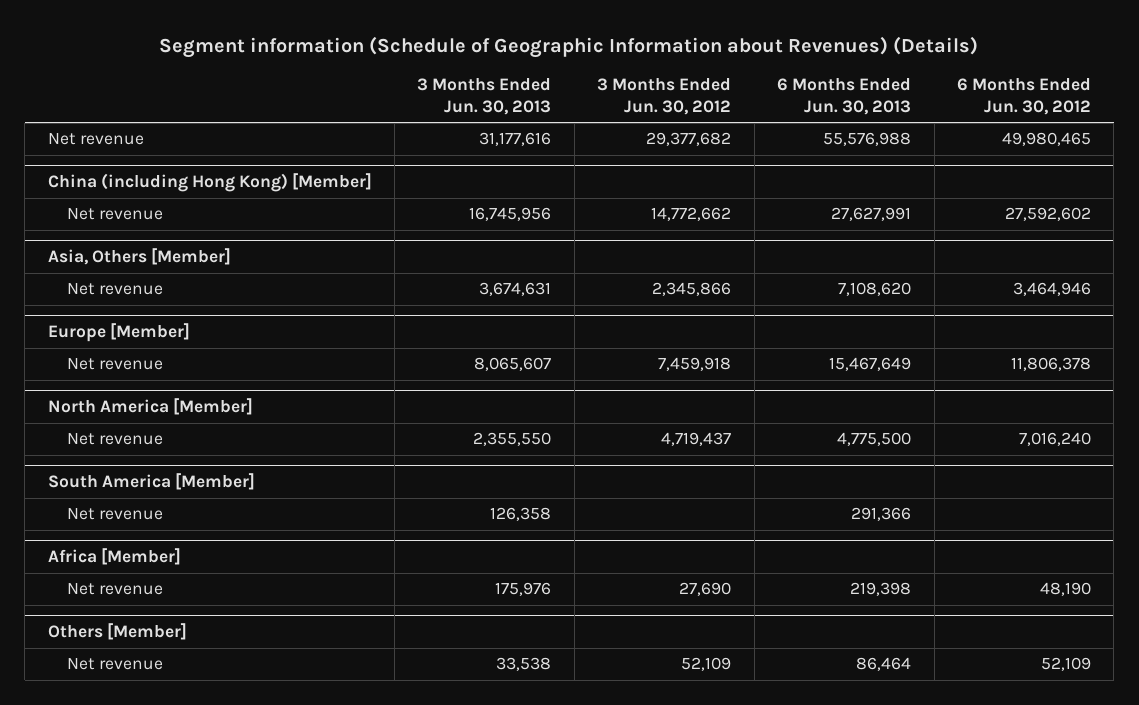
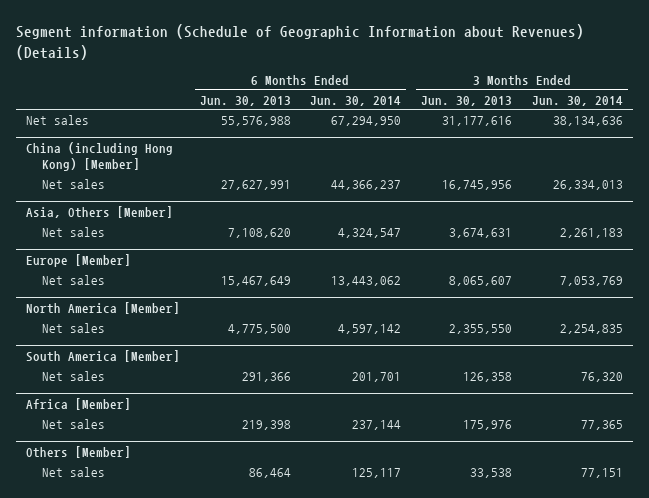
- | 3 Months Ended Jun. 30, 2013 | 3 Months Ended Jun. 30, 2012 | 6 Months Ended Jun. 30, 2013 | 6 Months Ended Jun. 30, 2012
+ | 6 Months Ended Jun. 30, 2013 | 6 Months Ended Jun. 30, 2014 | 3 Months Ended Jun. 30, 2013 | 3 Months Ended Jun. 30, 2014
- Net revenue | 31,177,616 | 29,377,682 | 55,576,988 | 49,980,465
+ Net sales | 55,576,988 | 67,294,950 | 31,177,616 | 38,134,636
@ China (including Hong Kong) [Member]
- Net revenue | 16,745,956 | 14,772,662 | 27,627,991 | 27,592,602
+ Net sales | 27,627,991 | 44,366,237 | 16,745,956 | 26,334,013
@ Asia, Others [Member]
- Net revenue | 3,674,631 | 2,345,866 | 7,108,620 | 3,464,946
+ Net sales | 7,108,620 | 4,324,547 | 3,674,631 | 2,261,183
@ Europe [Member]
- Net revenue | 8,065,607 | 7,459,918 | 15,467,649 | 11,806,378
+ Net sales | 15,467,649 | 13,443,062 | 8,065,607 | 7,053,769
@ North America [Member]
- Net revenue | 2,355,550 | 4,719,437 | 4,775,500 | 7,016,240
+ Net sales | 4,775,500 | 4,597,142 | 2,355,550 | 2,254,835
@ South America [Member]
- Net revenue | 126,358 | | 291,366 |
+ Net sales | 291,366 | 201,701 | 126,358 | 76,320
@ Africa [Member]
- Net revenue | 175,976 | 27,690 | 219,398 | 48,190
+ Net sales | 219,398 | 237,144 | 175,976 | 77,365
@ Others [Member]
- Net revenue | 33,538 | 52,109 | 86,464 | 52,109
+ Net sales | 86,464 | 125,117 | 33,538 | 77,151

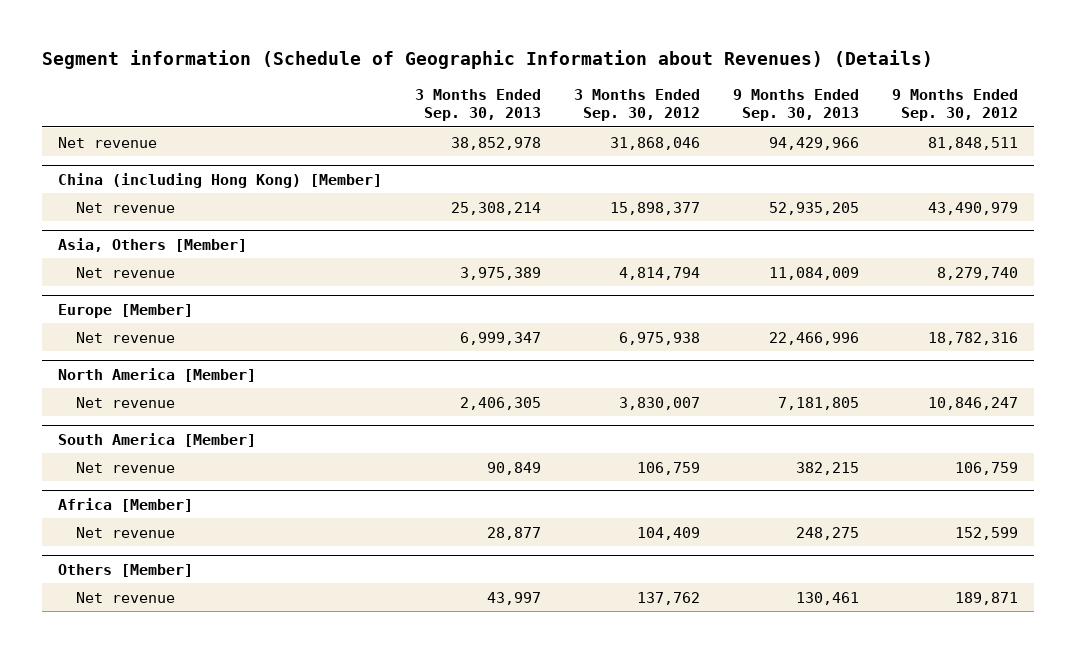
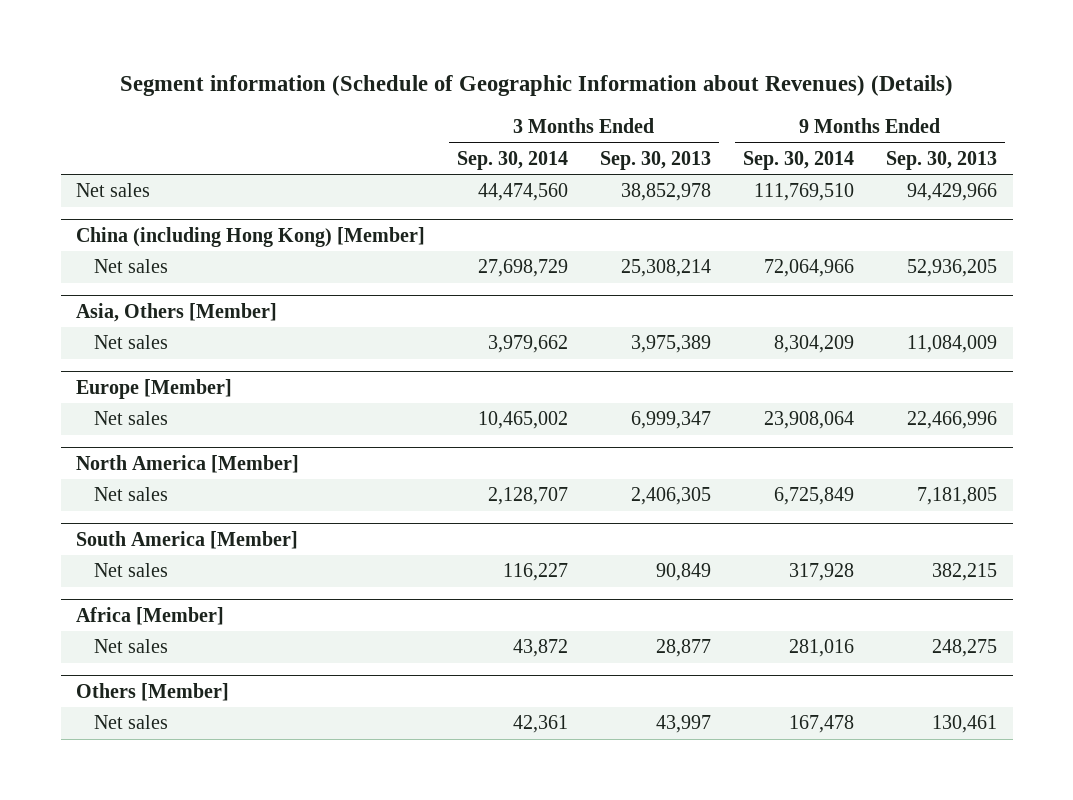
- | 3 Months Ended Sep. 30, 2013 | 3 Months Ended Sep. 30, 2012 | 9 Months Ended Sep. 30, 2013 | 9 Months Ended Sep. 30, 2012
+ | 3 Months Ended Sep. 30, 2014 | 3 Months Ended Sep. 30, 2013 | 9 Months Ended Sep. 30, 2014 | 9 Months Ended Sep. 30, 2013
- Net revenue | 38,852,978 | 31,868,046 | 94,429,966 | 81,848,511
+ Net sales | 44,474,560 | 38,852,978 | 111,769,510 | 94,429,966
@ China (including Hong Kong) [Member]
- Net revenue | 25,308,214 | 15,898,377 | 52,935,205 | 43,490,979
+ Net sales | 27,698,729 | 25,308,214 | 72,064,966 | 52,936,205
@ Asia, Others [Member]
- Net revenue | 3,975,389 | 4,814,794 | 11,084,009 | 8,279,740
+ Net sales | 3,979,662 | 3,975,389 | 8,304,209 | 11,084,009
@ Europe [Member]
- Net revenue | 6,999,347 | 6,975,938 | 22,466,996 | 18,782,316
+ Net sales | 10,465,002 | 6,999,347 | 23,908,064 | 22,466,996
@ North America [Member]
- Net revenue | 2,406,305 | 3,830,007 | 7,181,805 | 10,846,247
+ Net sales | 2,128,707 | 2,406,305 | 6,725,849 | 7,181,805
@ South America [Member]
- Net revenue | 90,849 | 106,759 | 382,215 | 106,759
+ Net sales | 116,227 | 90,849 | 317,928 | 382,215
@ Africa [Member]
- Net revenue | 28,877 | 104,409 | 248,275 | 152,599
+ Net sales | 43,872 | 28,877 | 281,016 | 248,275
@ Others [Member]
- Net revenue | 43,997 | 137,762 | 130,461 | 189,871
+ Net sales | 42,361 | 43,997 | 167,478 | 130,461

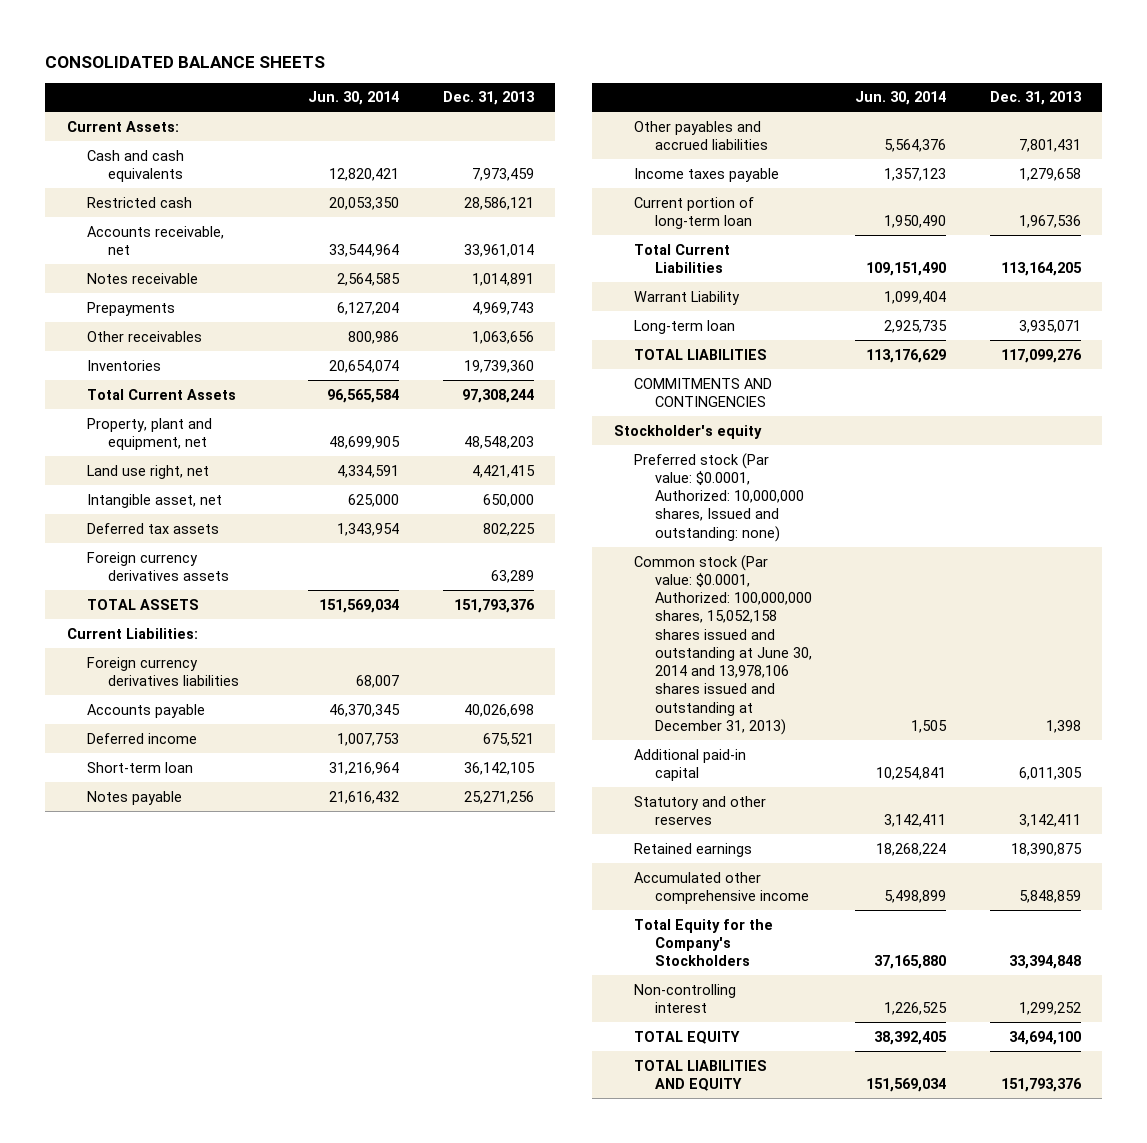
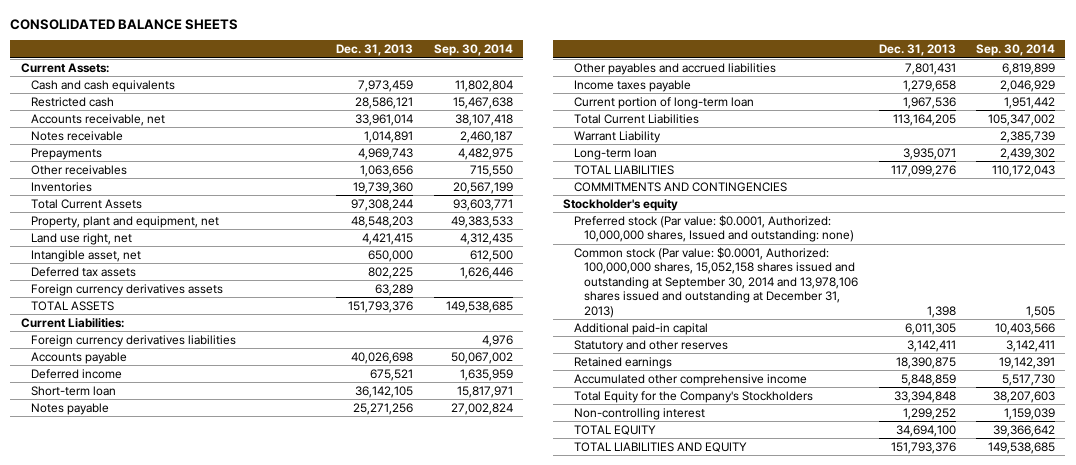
- | Jun. 30, 2014 | Dec. 31, 2013
+ | Dec. 31, 2013 | Sep. 30, 2014
- Common stock (Par value: $0.0001, Authorized: 100,000,000 shares, 15,052,158 shares issued and outstanding at June 30, 2014 and 13,978,106 shares issued and outstanding at December 31, 2013) | 1,505 | 1,398
+ Common stock (Par value: $0.0001, Authorized: 100,000,000 shares, 15,052,158 shares issued and outstanding at September 30, 2014 and 13,978,106 shares issued and outstanding at December 31, 2013) | 1,398 | 1,505

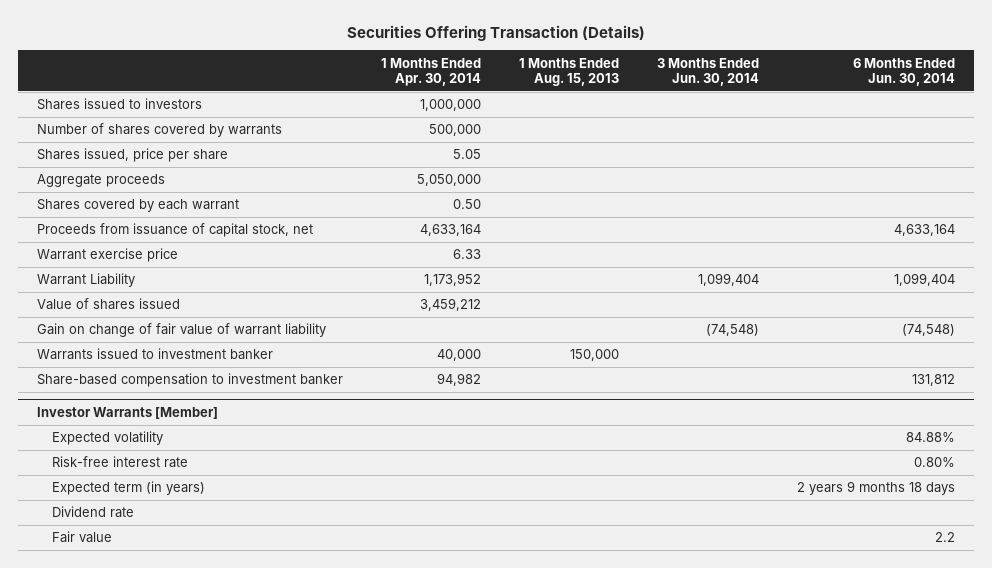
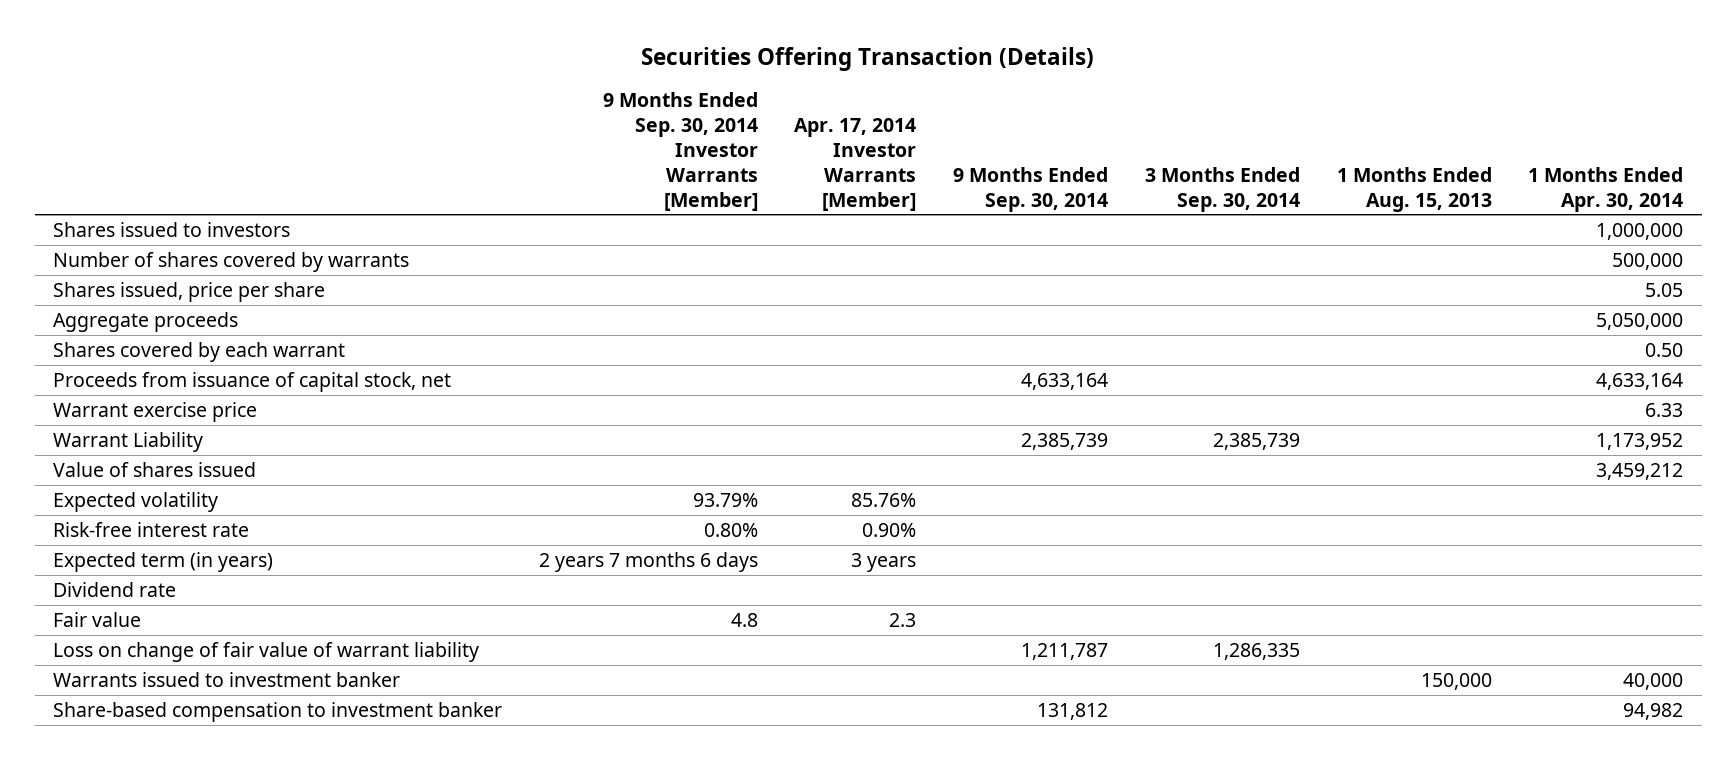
- | 1 Months Ended Apr. 30, 2014 | 1 Months Ended Aug. 15, 2013 | 3 Months Ended Jun. 30, 2014 | 6 Months Ended Jun. 30, 2014
+ | 9 Months Ended Sep. 30, 2014 Investor Warrants [Member] | Apr. 17, 2014 Investor Warrants [Member] | 9 Months Ended Sep. 30, 2014 | 3 Months Ended Sep. 30, 2014 | 1 Months Ended Aug. 15, 2013 | 1 Months Ended Apr. 30, 2014
- Gain on change of fair value of warrant liability | | | (74,548) | (74,548)
- Investor Warrants [Member]
+ Loss on change of fair value of warrant liability | | | 1,211,787 | 1,286,335 | |
moved down: Warrants issued to investment banker | | | | | 150,000 | 40,000
moved down: Share-based compensation to investment banker | | | 131,812 | | | 94,982

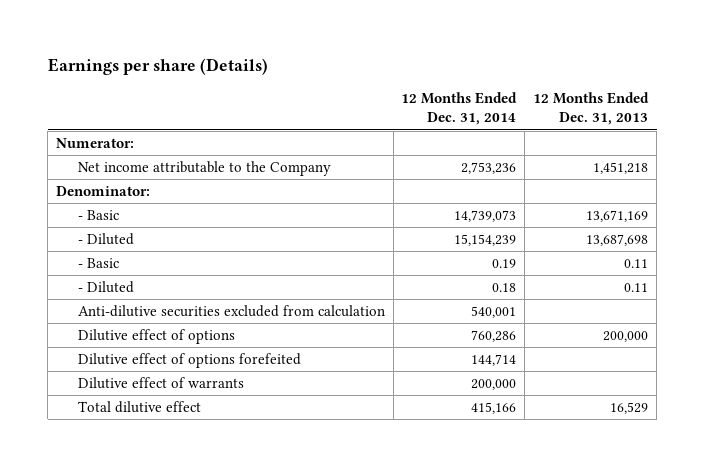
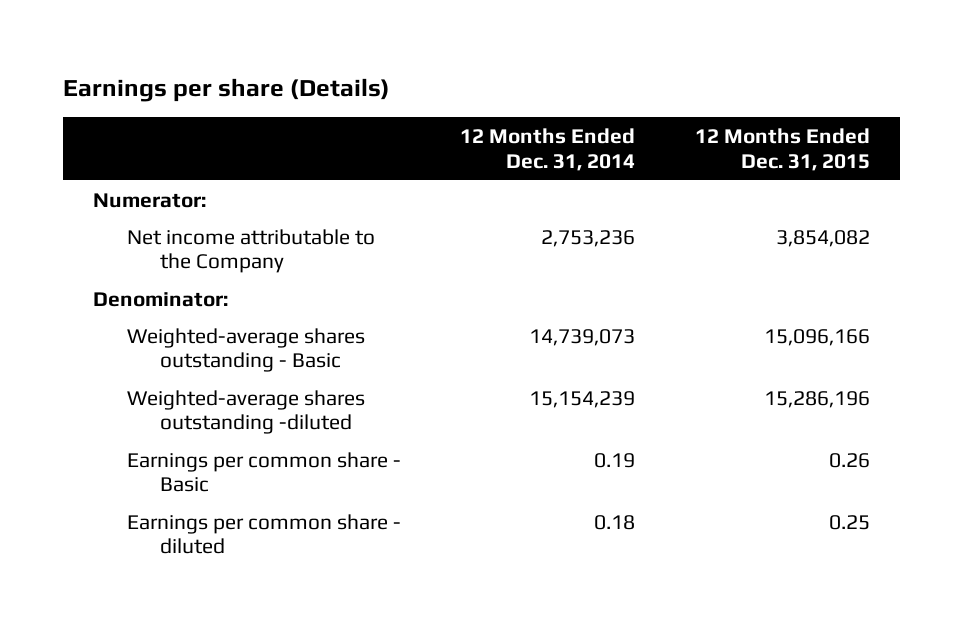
- | 12 Months Ended Dec. 31, 2014 | 12 Months Ended Dec. 31, 2013
+ | 12 Months Ended Dec. 31, 2014 | 12 Months Ended Dec. 31, 2015
- - Basic | 14,739,073 | 13,671,169
- - Diluted | 15,154,239 | 13,687,698
- - Basic | 0.19 | 0.11
- - Diluted | 0.18 | 0.11
- Anti-dilutive securities excluded from calculation | 540,001 |
- Dilutive effect of options | 760,286 | 200,000
- Dilutive effect of options forefeited | 144,714 |
- Dilutive effect of warrants | 200,000 |
- Total dilutive effect | 415,166 | 16,529
+ Weighted-average shares outstanding - Basic | 14,739,073 | 15,096,166
+ Weighted-average shares outstanding -diluted | 15,154,239 | 15,286,196
+ Earnings per common share - Basic | 0.19 | 0.26
+ Earnings per common share - diluted | 0.18 | 0.25

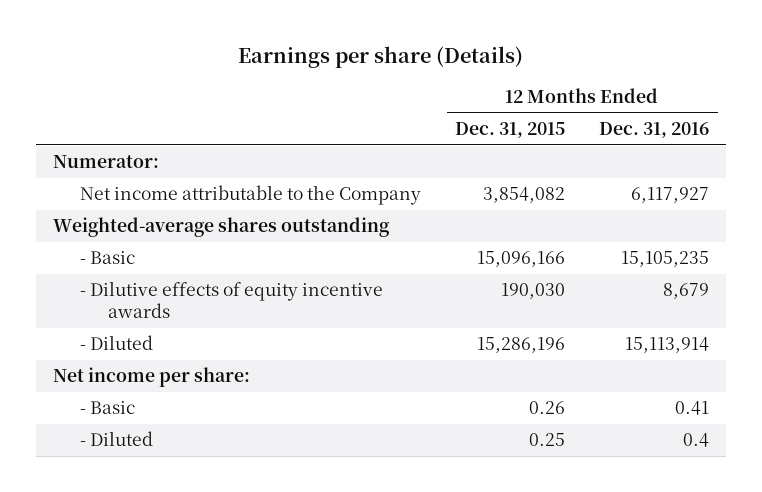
- | 12 Months Ended Dec. 31, 2014 | 12 Months Ended Dec. 31, 2015
+ | 12 Months Ended Dec. 31, 2015 | 12 Months Ended Dec. 31, 2016
- Denominator:
- Weighted-average shares outstanding - Basic | 14,739,073 | 15,096,166
- Weighted-average shares outstanding -diluted | 15,154,239 | 15,286,196
- Earnings per common share - Basic | 0.19 | 0.26
- Earnings per common share - diluted | 0.18 | 0.25
+ Weighted-average shares outstanding
+ - Basic | 15,096,166 | 15,105,235
+ - Dilutive effects of equity incentive awards | 190,030 | 8,679
+ - Diluted | 15,286,196 | 15,113,914
+ Net income per share:
+ - Basic | 0.26 | 0.41
+ - Diluted | 0.25 | 0.4

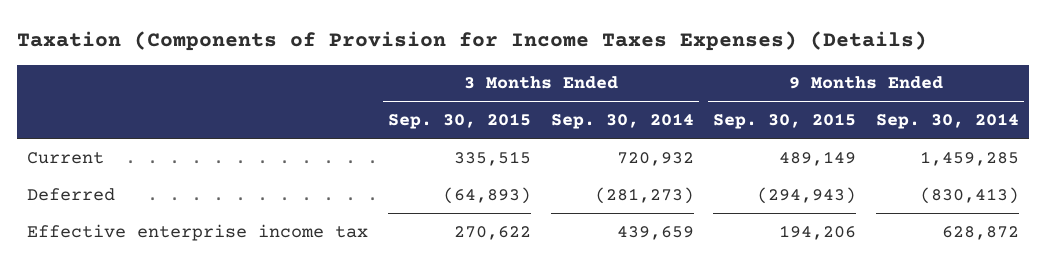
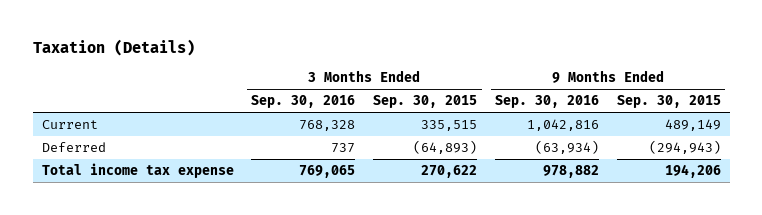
- Taxation (Components of Provision for Income Taxes Expenses) (Details)
+ Taxation (Details)
- | 3 Months Ended Sep. 30, 2015 | 3 Months Ended Sep. 30, 2014 | 9 Months Ended Sep. 30, 2015 | 9 Months Ended Sep. 30, 2014
+ | 3 Months Ended Sep. 30, 2016 | 3 Months Ended Sep. 30, 2015 | 9 Months Ended Sep. 30, 2016 | 9 Months Ended Sep. 30, 2015
- Effective enterprise income tax | 270,622 | 439,659 | 194,206 | 628,872
+ Total income tax expense | 769,065 | 270,622 | 978,882 | 194,206

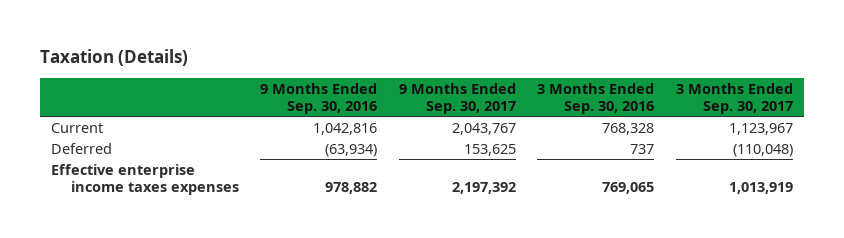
- | 3 Months Ended Sep. 30, 2016 | 3 Months Ended Sep. 30, 2015 | 9 Months Ended Sep. 30, 2016 | 9 Months Ended Sep. 30, 2015
+ | 9 Months Ended Sep. 30, 2016 | 9 Months Ended Sep. 30, 2017 | 3 Months Ended Sep. 30, 2016 | 3 Months Ended Sep. 30, 2017
- Total income tax expense | 769,065 | 270,622 | 978,882 | 194,206
+ Effective enterprise income taxes expenses | 978,882 | 2,197,392 | 769,065 | 1,013,919

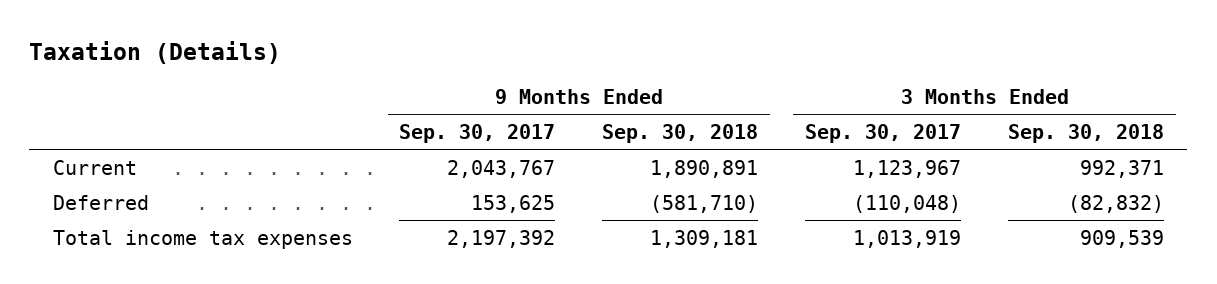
- | 9 Months Ended Sep. 30, 2016 | 9 Months Ended Sep. 30, 2017 | 3 Months Ended Sep. 30, 2016 | 3 Months Ended Sep. 30, 2017
+ | 9 Months Ended Sep. 30, 2017 | 9 Months Ended Sep. 30, 2018 | 3 Months Ended Sep. 30, 2017 | 3 Months Ended Sep. 30, 2018
- Effective enterprise income taxes expenses | 978,882 | 2,197,392 | 769,065 | 1,013,919
+ Total income tax expenses | 2,197,392 | 1,309,181 | 1,013,919 | 909,539

